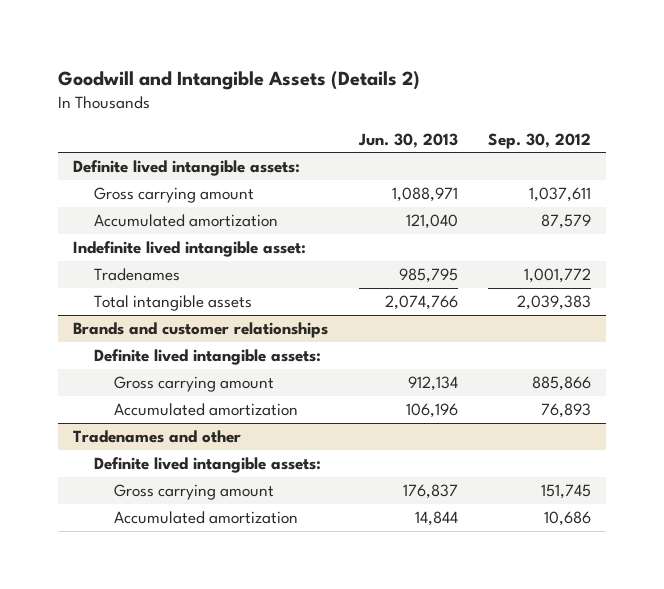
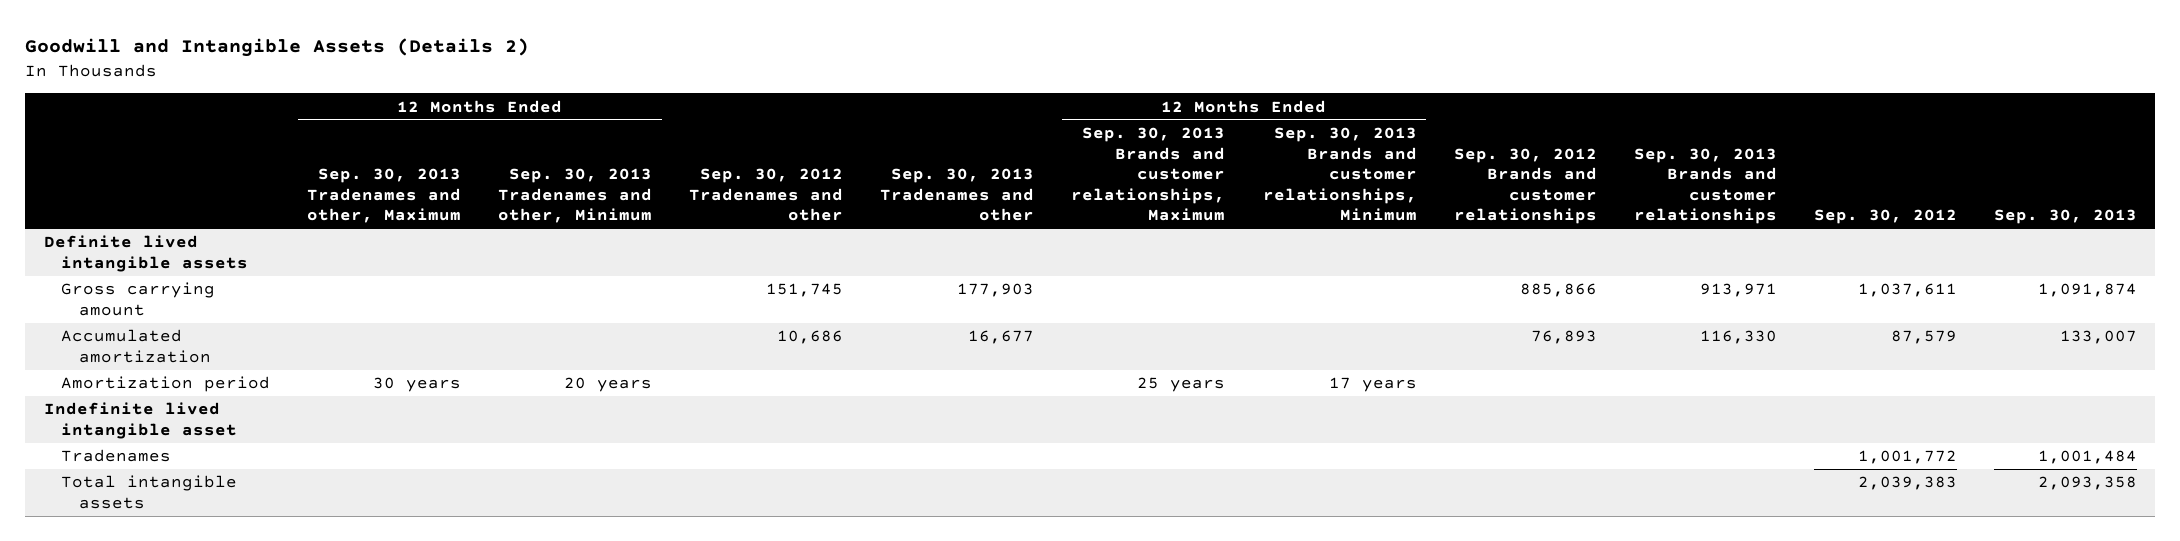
- | Jun. 30, 2013 | Sep. 30, 2012
+ | 12 Months Ended Sep. 30, 2013 Tradenames and other, Maximum | 12 Months Ended Sep. 30, 2013 Tradenames and other, Minimum | Sep. 30, 2012 Tradenames and other | Sep. 30, 2013 Tradenames and other | 12 Months Ended Sep. 30, 2013 Brands and customer relationships, Maximum | 12 Months Ended Sep. 30, 2013 Brands and customer relationships, Minimum | Sep. 30, 2012 Brands and customer relationships | Sep. 30, 2013 Brands and customer relationships | Sep. 30, 2012 | Sep. 30, 2013
- Definite lived intangible assets:
+ Definite lived intangible assets
- Indefinite lived intangible asset:
+ Amortization period | 30 years | 20 years | | | 25 years | 17 years | | | |
+ Indefinite lived intangible asset
- Brands and customer relationships
- Definite lived intangible assets:
- Gross carrying amount | 912,134 | 885,866
- Accumulated amortization | 106,196 | 76,893
- Tradenames and other
- Definite lived intangible assets:
- Gross carrying amount | 176,837 | 151,745
- Accumulated amortization | 14,844 | 10,686

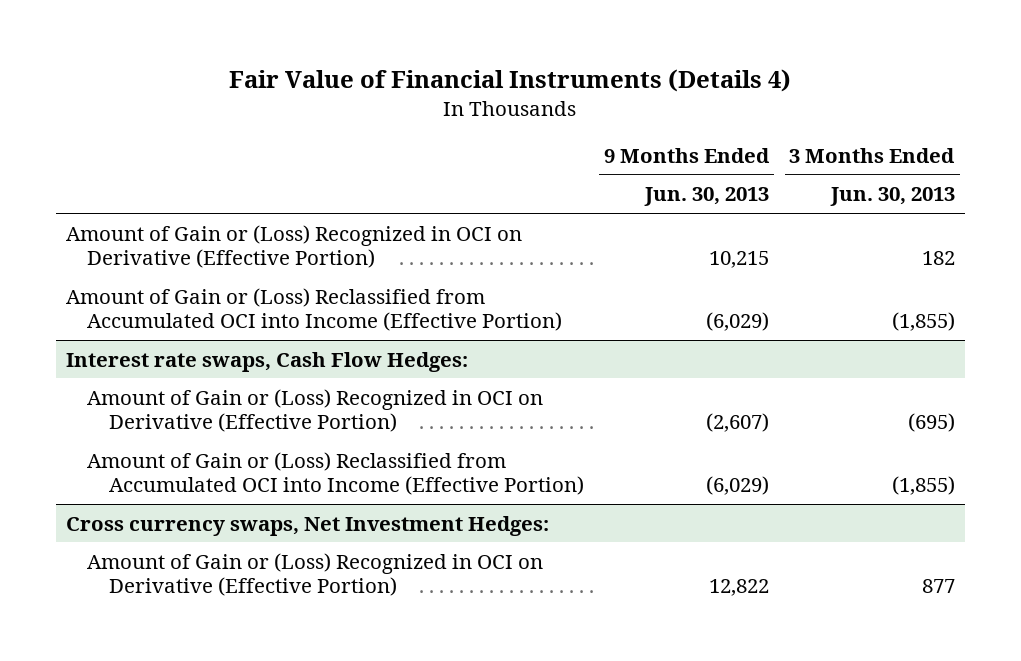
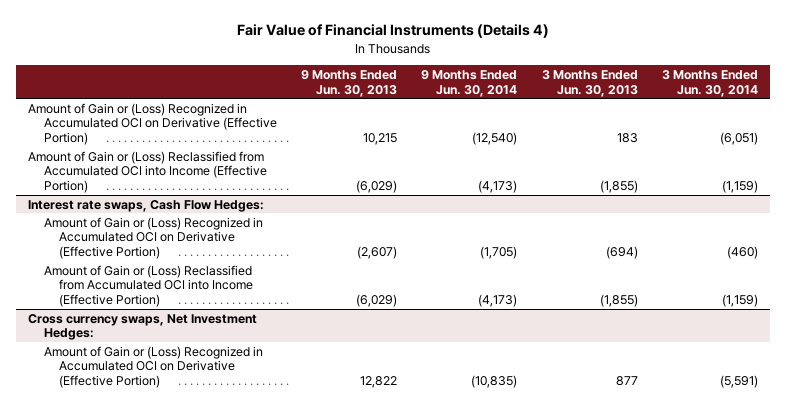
- | 9 Months Ended Jun. 30, 2013 | 3 Months Ended Jun. 30, 2013
+ | 9 Months Ended Jun. 30, 2013 | 9 Months Ended Jun. 30, 2014 | 3 Months Ended Jun. 30, 2013 | 3 Months Ended Jun. 30, 2014
- Amount of Gain or (Loss) Recognized in OCI on Derivative (Effective Portion) | 10,215 | 182
+ Amount of Gain or (Loss) Recognized in Accumulated OCI on Derivative (Effective Portion) | 10,215 | (12,540) | 183 | (6,051)
@ Interest rate swaps, Cash Flow Hedges:
- Amount of Gain or (Loss) Recognized in OCI on Derivative (Effective Portion) | (2,607) | (695)
+ Amount of Gain or (Loss) Recognized in Accumulated OCI on Derivative (Effective Portion) | (2,607) | (1,705) | (694) | (460)
@ Cross currency swaps, Net Investment Hedges:
- Amount of Gain or (Loss) Recognized in OCI on Derivative (Effective Portion) | 12,822 | 877
+ Amount of Gain or (Loss) Recognized in Accumulated OCI on Derivative (Effective Portion) | 12,822 | (10,835) | 877 | (5,591)

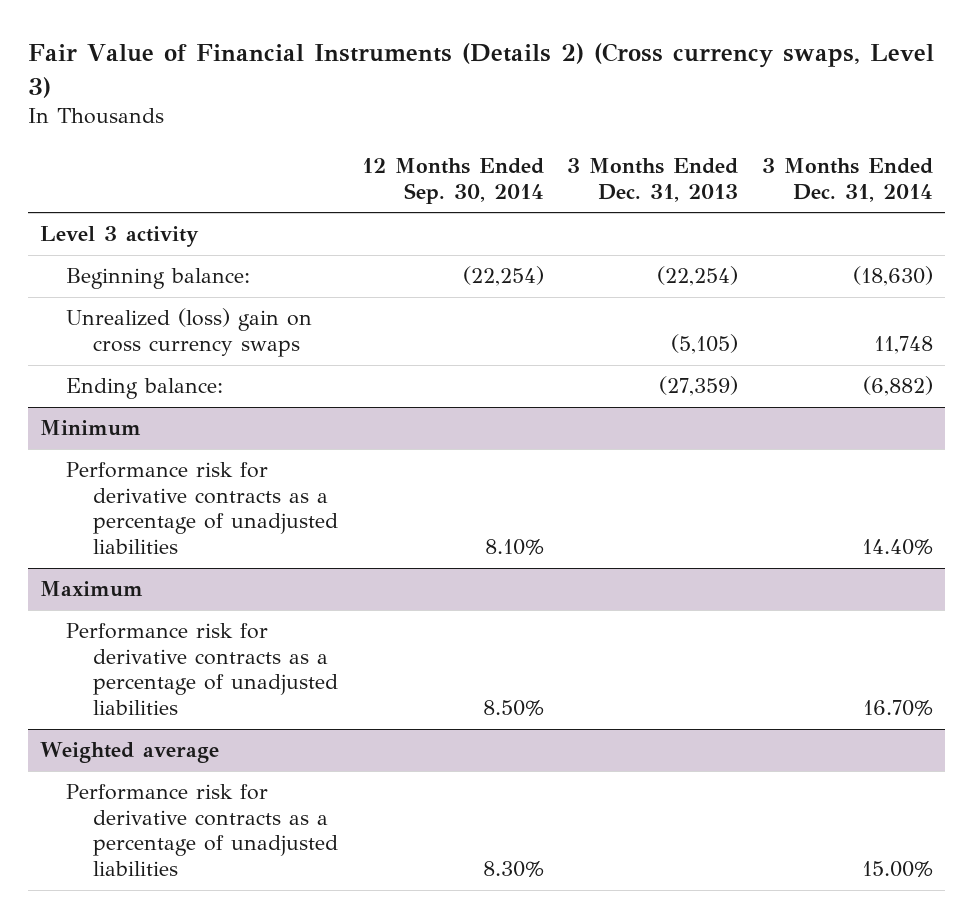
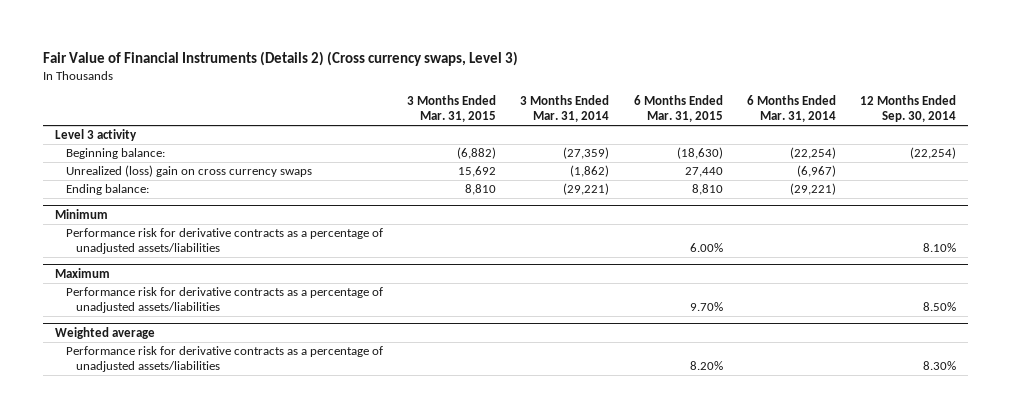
- | 12 Months Ended Sep. 30, 2014 | 3 Months Ended Dec. 31, 2013 | 3 Months Ended Dec. 31, 2014
+ | 3 Months Ended Mar. 31, 2015 | 3 Months Ended Mar. 31, 2014 | 6 Months Ended Mar. 31, 2015 | 6 Months Ended Mar. 31, 2014 | 12 Months Ended Sep. 30, 2014
@ Minimum
- Performance risk for derivative contracts as a percentage of unadjusted liabilities | 8.10% | | 14.40%
+ Performance risk for derivative contracts as a percentage of unadjusted assets/liabilities | | | 6.00% | | 8.10%
@ Maximum
- Performance risk for derivative contracts as a percentage of unadjusted liabilities | 8.50% | | 16.70%
+ Performance risk for derivative contracts as a percentage of unadjusted assets/liabilities | | | 9.70% | | 8.50%
@ Weighted average
- Performance risk for derivative contracts as a percentage of unadjusted liabilities | 8.30% | | 15.00%
+ Performance risk for derivative contracts as a percentage of unadjusted assets/liabilities | | | 8.20% | | 8.30%

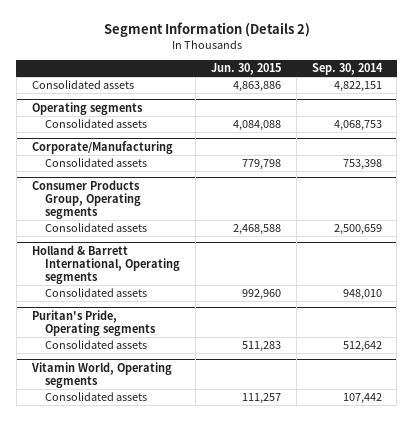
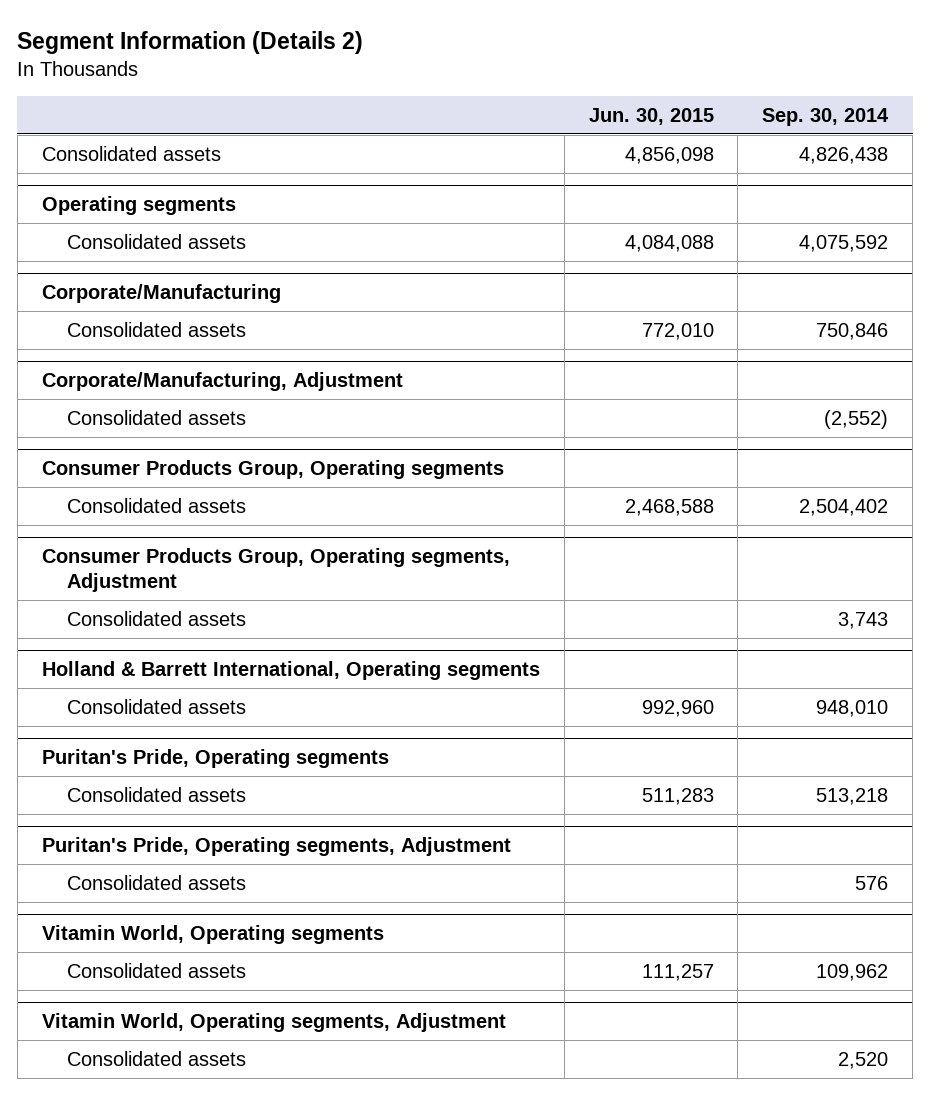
- Consolidated assets | 4,863,886 | 4,822,151
+ Consolidated assets | 4,856,098 | 4,826,438
@ Operating segments
- Consolidated assets | 4,084,088 | 4,068,753
+ Consolidated assets | 4,084,088 | 4,075,592
@ Corporate/Manufacturing
- Consolidated assets | 779,798 | 753,398
+ Consolidated assets | 772,010 | 750,846
+ Corporate/Manufacturing, Adjustment
+ Consolidated assets | | (2,552)
@ Consumer Products Group, Operating segments
- Consolidated assets | 2,468,588 | 2,500,659
+ Consolidated assets | 2,468,588 | 2,504,402
+ Consumer Products Group, Operating segments, Adjustment
+ Consolidated assets | | 3,743
@ Puritan's Pride, Operating segments
- Consolidated assets | 511,283 | 512,642
+ Consolidated assets | 511,283 | 513,218
+ Puritan's Pride, Operating segments, Adjustment
+ Consolidated assets | | 576
@ Vitamin World, Operating segments
- Consolidated assets | 111,257 | 107,442
+ Consolidated assets | 111,257 | 109,962
+ Vitamin World, Operating segments, Adjustment
+ Consolidated assets | | 2,520

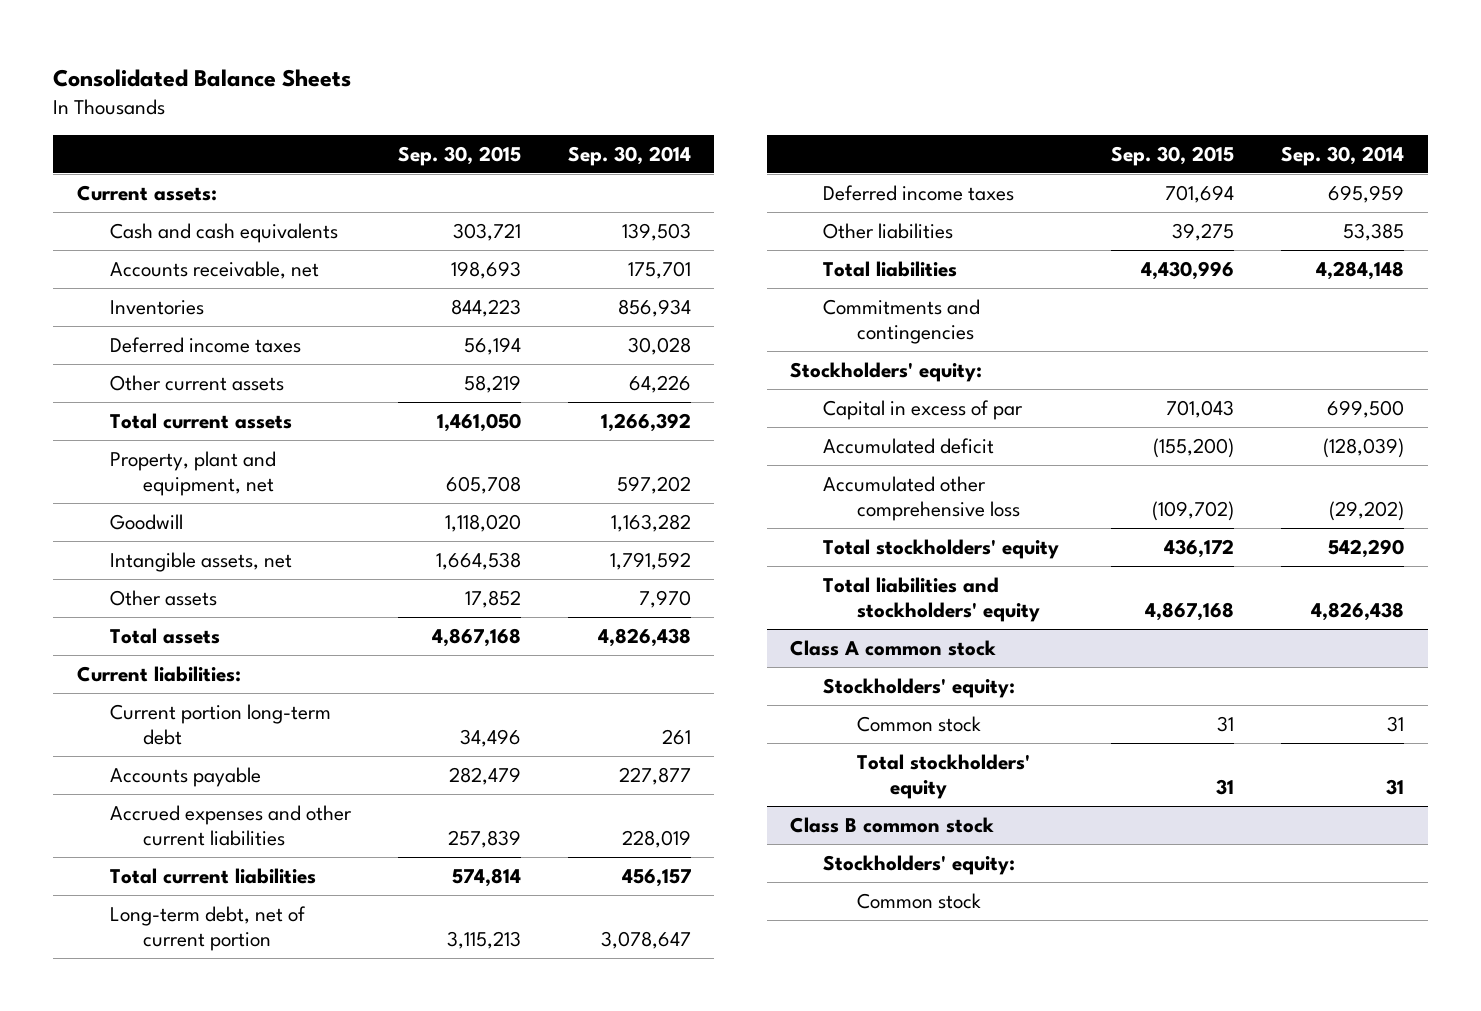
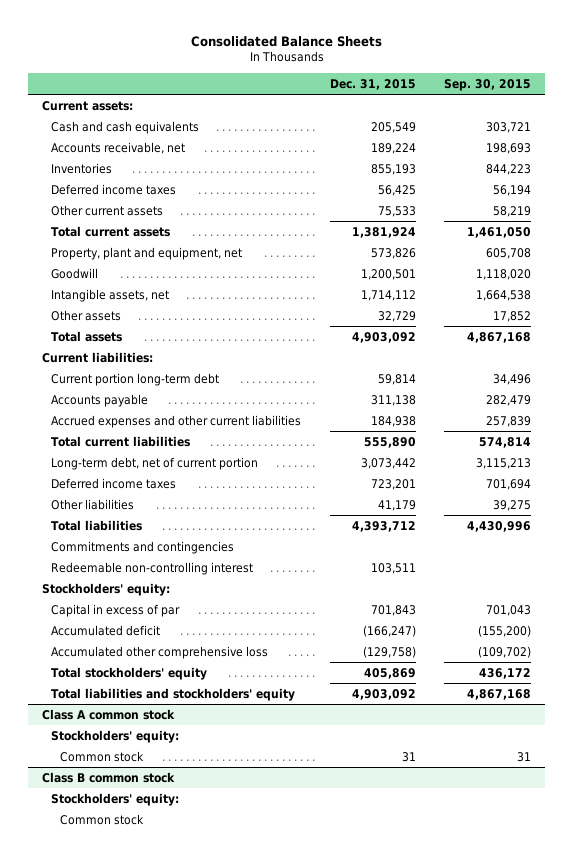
- | Sep. 30, 2015 | Sep. 30, 2014
+ | Dec. 31, 2015 | Sep. 30, 2015
+ Redeemable non-controlling interest | 103,511 |
@ Class A common stock
- Total stockholders' equity | 31 | 31

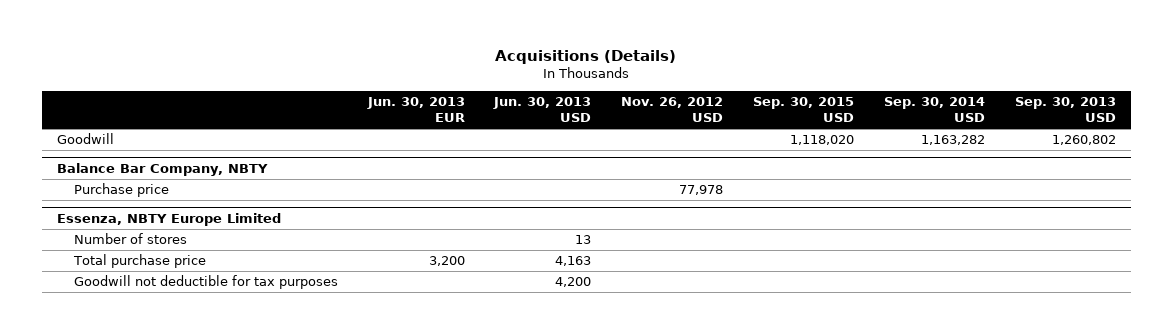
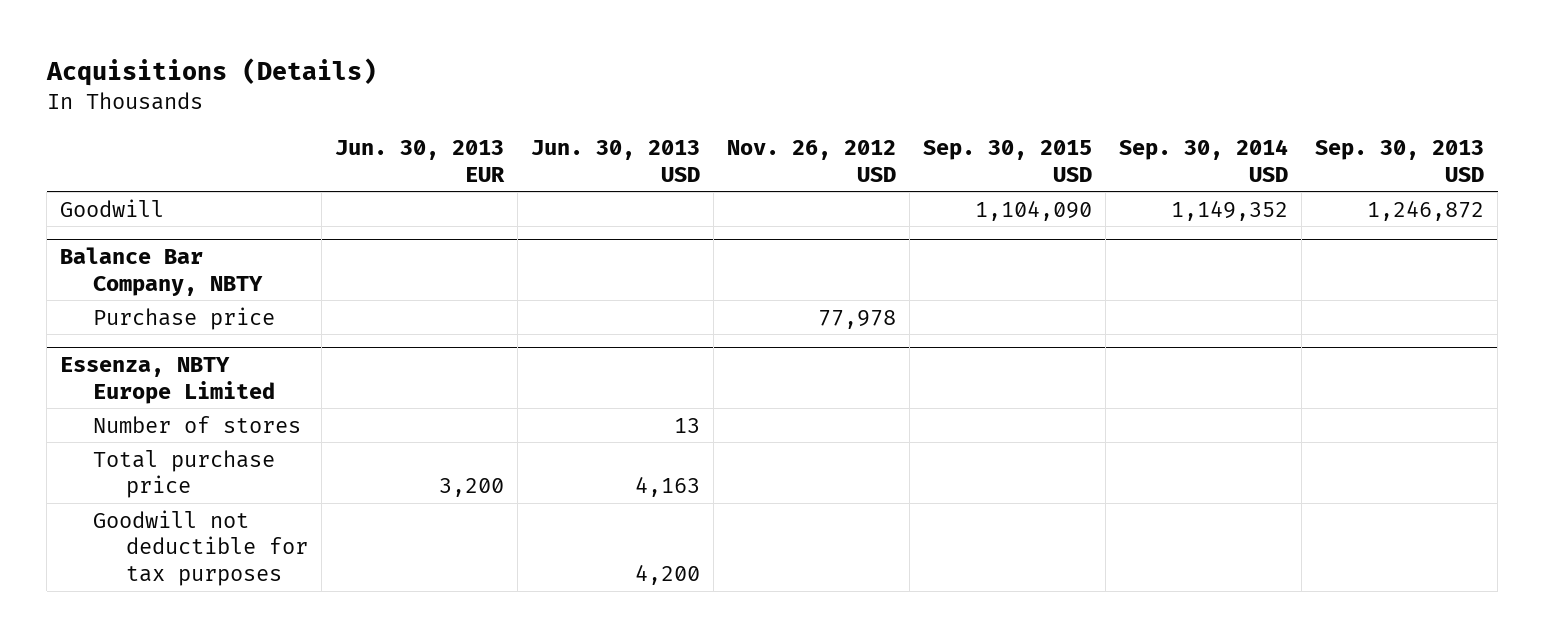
- Goodwill | | | | 1,118,020 | 1,163,282 | 1,260,802
+ Goodwill | | | | 1,104,090 | 1,149,352 | 1,246,872

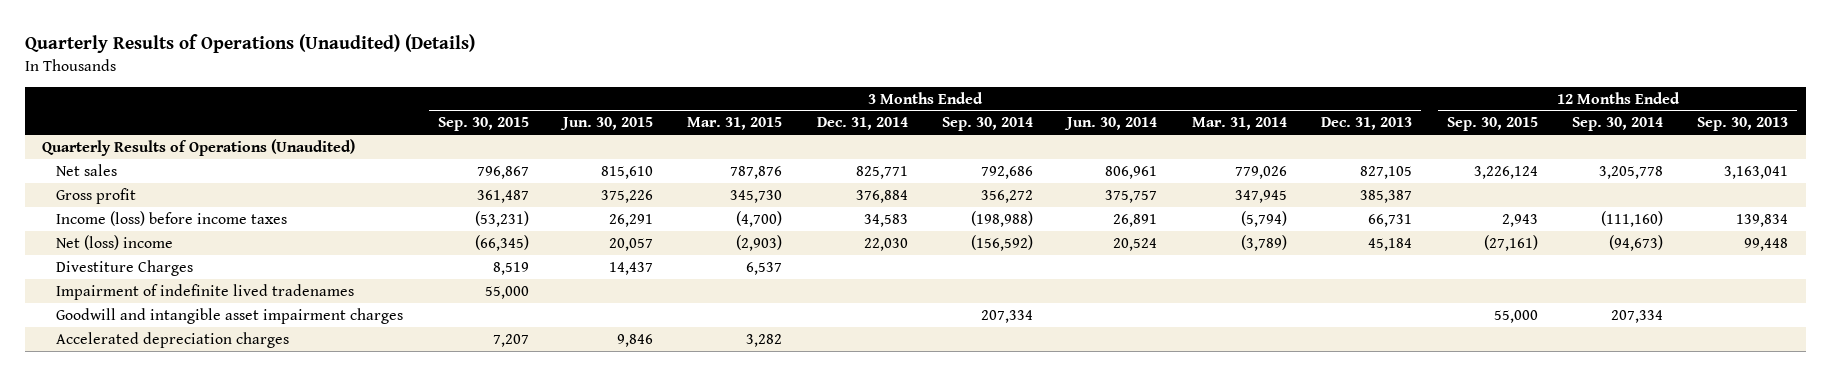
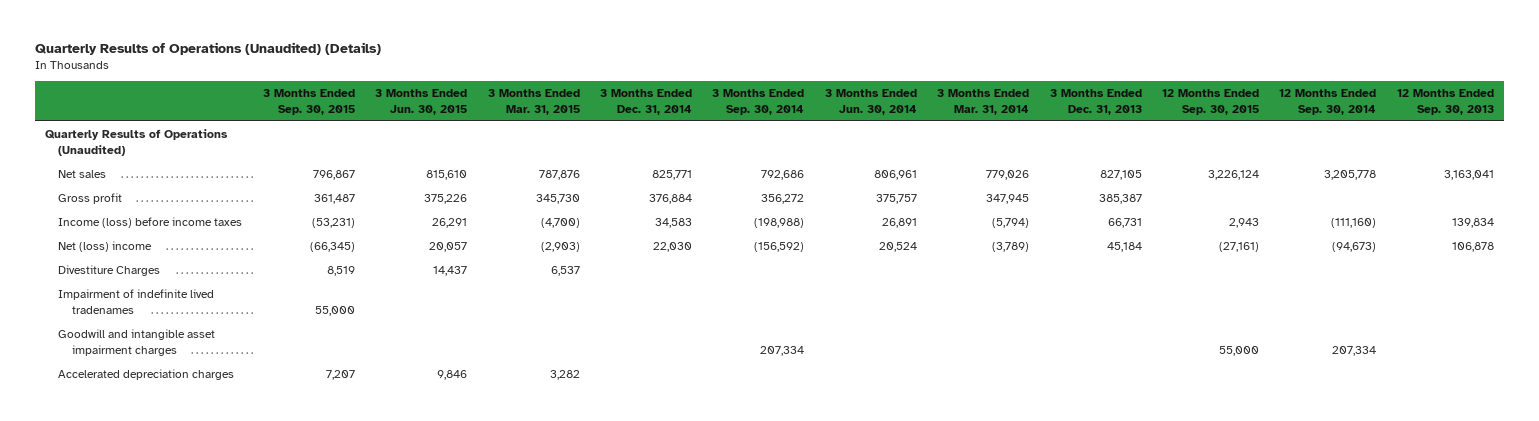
- Net (loss) income | (66,345) | 20,057 | (2,903) | 22,030 | (156,592) | 20,524 | (3,789) | 45,184 | (27,161) | (94,673) | 99,448
+ Net (loss) income | (66,345) | 20,057 | (2,903) | 22,030 | (156,592) | 20,524 | (3,789) | 45,184 | (27,161) | (94,673) | 106,878

